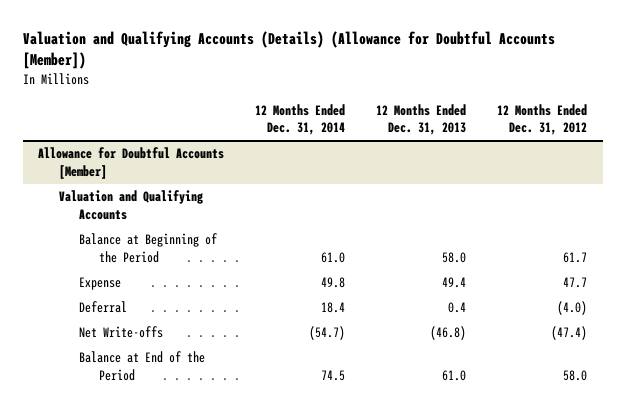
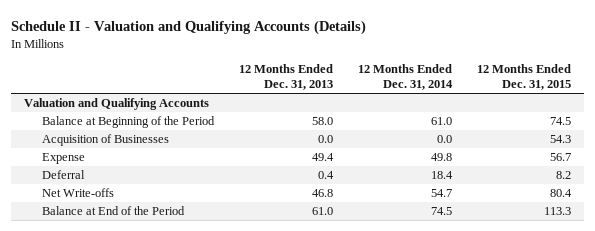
- Valuation and Qualifying Accounts (Details) (Allowance for Doubtful Accounts [Member])
+ Schedule II - Valuation and Qualifying Accounts (Details)
- | 12 Months Ended Dec. 31, 2014 | 12 Months Ended Dec. 31, 2013 | 12 Months Ended Dec. 31, 2012
+ | 12 Months Ended Dec. 31, 2013 | 12 Months Ended Dec. 31, 2014 | 12 Months Ended Dec. 31, 2015
- Allowance for Doubtful Accounts [Member]
+ Acquisition of Businesses | 0.0 | 0.0 | 54.3
- Net Write-offs | (54.7) | (46.8) | (47.4)
+ Net Write-offs | 46.8 | 54.7 | 80.4

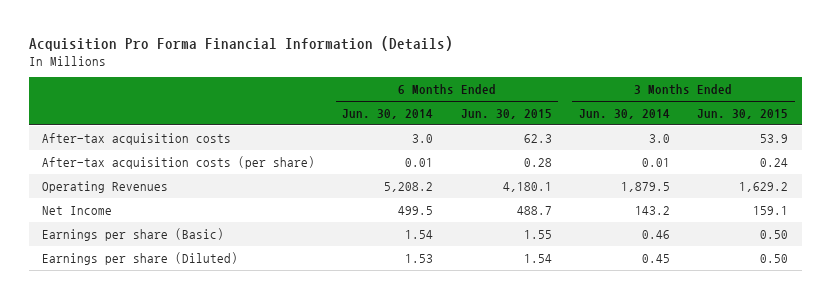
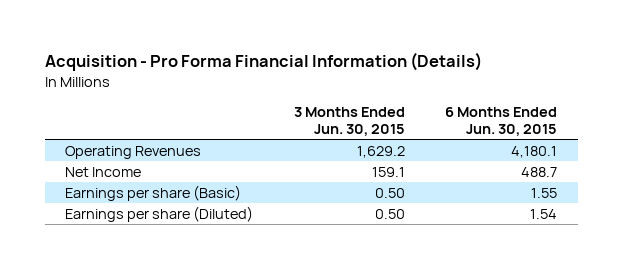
- Acquisition Pro Forma Financial Information (Details)
+ Acquisition - Pro Forma Financial Information (Details)
- | 6 Months Ended Jun. 30, 2014 | 6 Months Ended Jun. 30, 2015 | 3 Months Ended Jun. 30, 2014 | 3 Months Ended Jun. 30, 2015
+ | 3 Months Ended Jun. 30, 2015 | 6 Months Ended Jun. 30, 2015
- After-tax acquisition costs | 3.0 | 62.3 | 3.0 | 53.9
- After-tax acquisition costs (per share) | 0.01 | 0.28 | 0.01 | 0.24

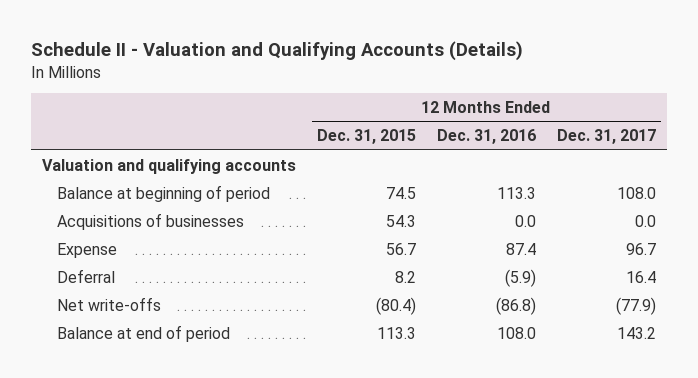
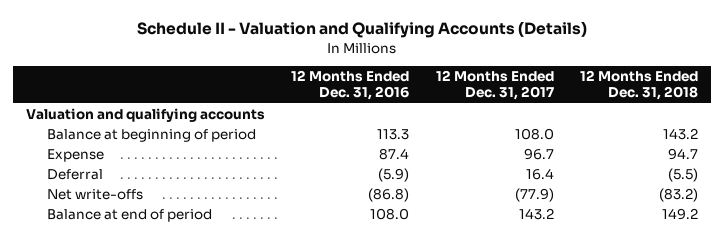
- | 12 Months Ended Dec. 31, 2015 | 12 Months Ended Dec. 31, 2016 | 12 Months Ended Dec. 31, 2017
+ | 12 Months Ended Dec. 31, 2016 | 12 Months Ended Dec. 31, 2017 | 12 Months Ended Dec. 31, 2018
- Acquisitions of businesses | 54.3 | 0.0 | 0.0

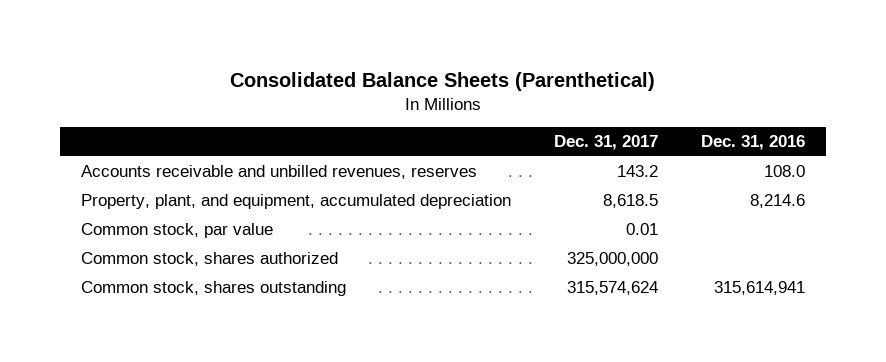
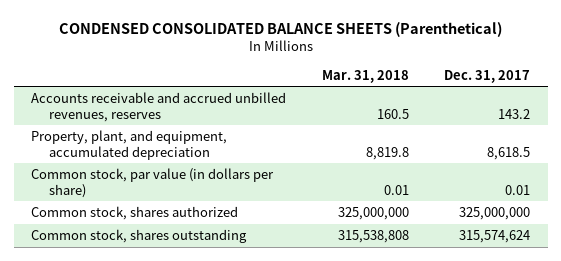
- Consolidated Balance Sheets (Parenthetical)
+ CONDENSED CONSOLIDATED BALANCE SHEETS (Parenthetical)
- | Dec. 31, 2017 | Dec. 31, 2016
+ | Mar. 31, 2018 | Dec. 31, 2017
- Accounts receivable and unbilled revenues, reserves | 143.2 | 108.0
+ Accounts receivable and accrued unbilled revenues, reserves | 160.5 | 143.2
- Common stock, par value | 0.01 |
+ Common stock, par value (in dollars per share) | 0.01 | 0.01

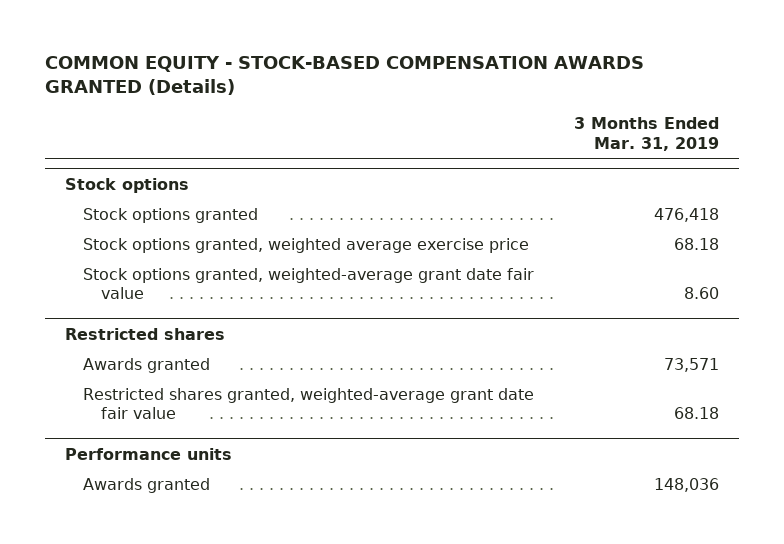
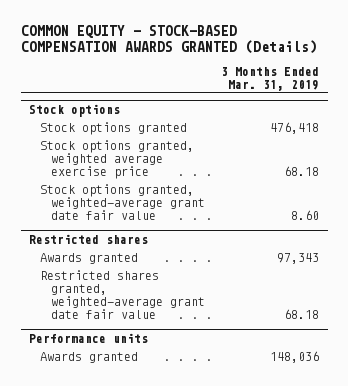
@ Restricted shares
- Awards granted | 73,571
+ Awards granted | 97,343

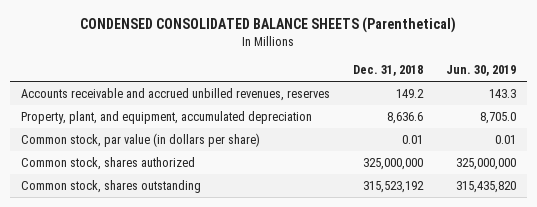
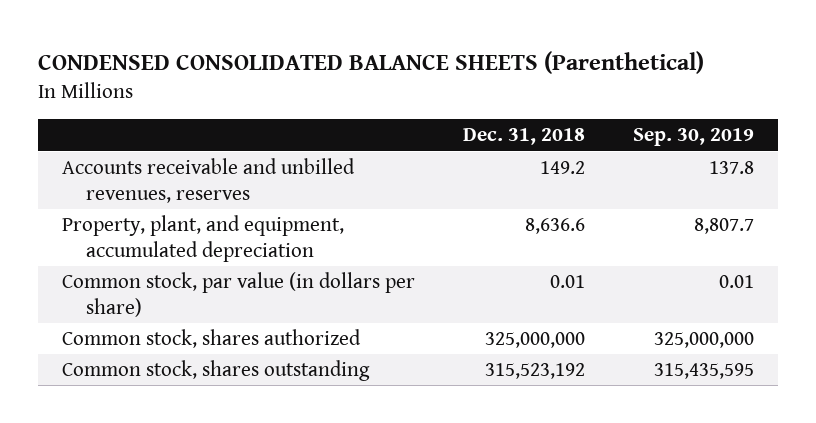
- | Dec. 31, 2018 | Jun. 30, 2019
+ | Dec. 31, 2018 | Sep. 30, 2019
- Accounts receivable and accrued unbilled revenues, reserves | 149.2 | 143.3
+ Accounts receivable and unbilled revenues, reserves | 149.2 | 137.8

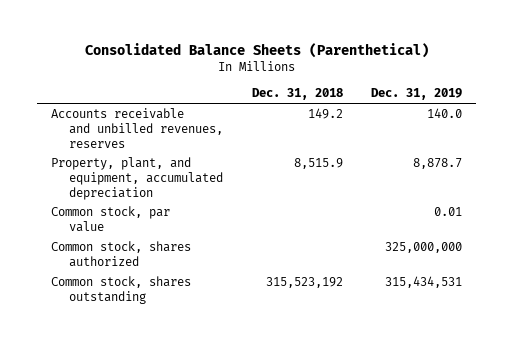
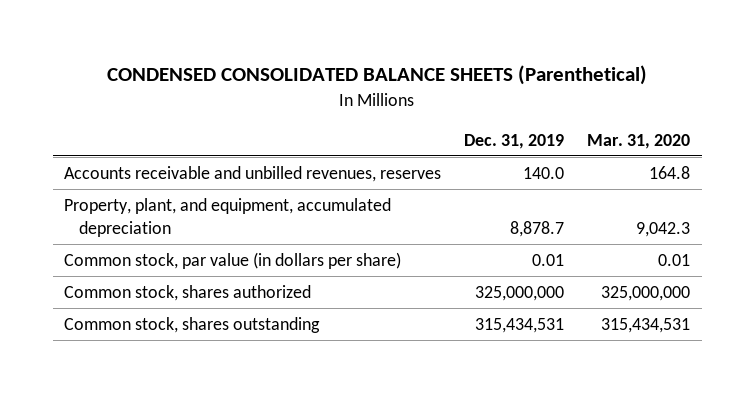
- Consolidated Balance Sheets (Parenthetical)
+ CONDENSED CONSOLIDATED BALANCE SHEETS (Parenthetical)
- | Dec. 31, 2018 | Dec. 31, 2019
+ | Dec. 31, 2019 | Mar. 31, 2020
- Common stock, par value | | 0.01
+ Common stock, par value (in dollars per share) | 0.01 | 0.01

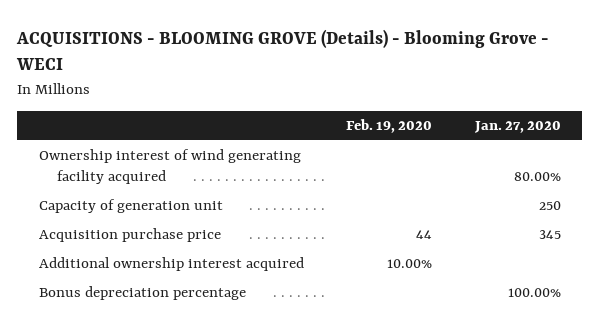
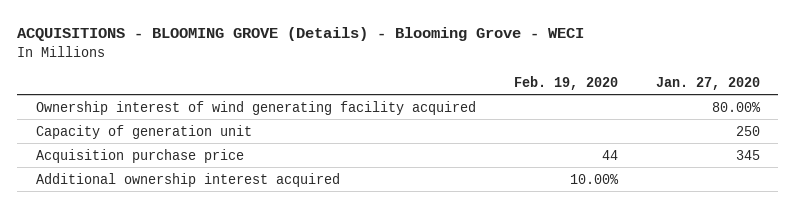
- Bonus depreciation percentage | | 100.00%

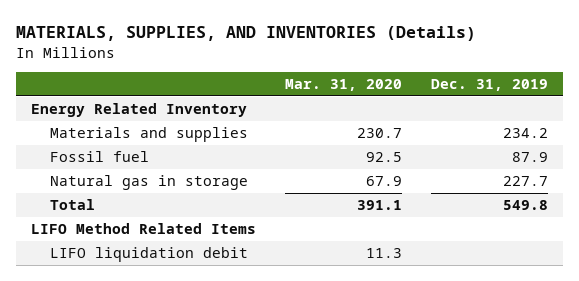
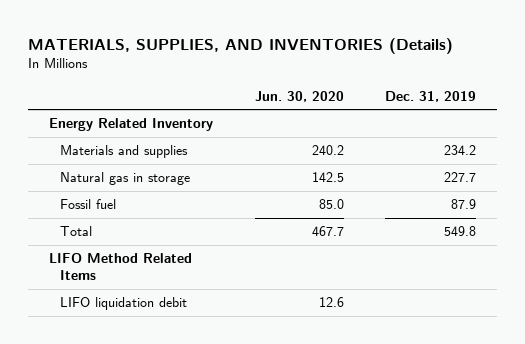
- | Mar. 31, 2020 | Dec. 31, 2019
+ | Jun. 30, 2020 | Dec. 31, 2019
moved down: Fossil fuel | 85.0 | 87.9

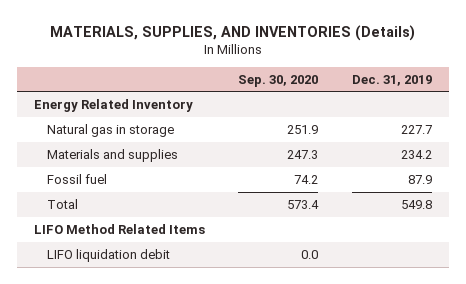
- | Jun. 30, 2020 | Dec. 31, 2019
+ | Sep. 30, 2020 | Dec. 31, 2019
moved down: Materials and supplies | 247.3 | 234.2

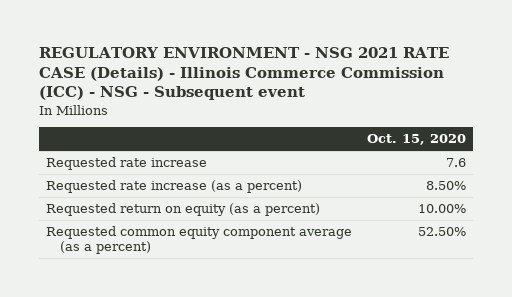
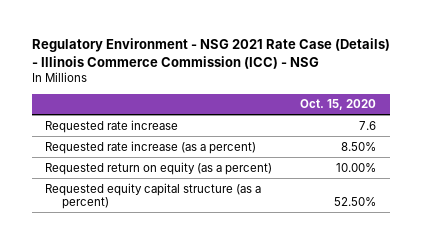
- REGULATORY ENVIRONMENT - NSG 2021 RATE CASE (Details) - Illinois Commerce Commission (ICC) - NSG - Subsequent event
+ Regulatory Environment - NSG 2021 Rate Case (Details) - Illinois Commerce Commission (ICC) - NSG
- Requested common equity component average (as a percent) | 52.50%
+ Requested equity capital structure (as a percent) | 52.50%

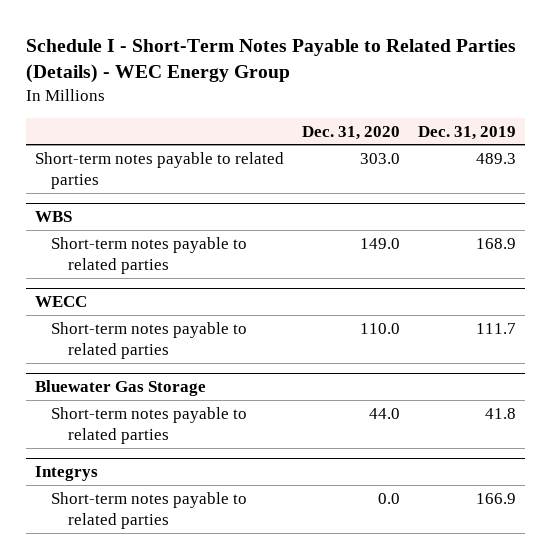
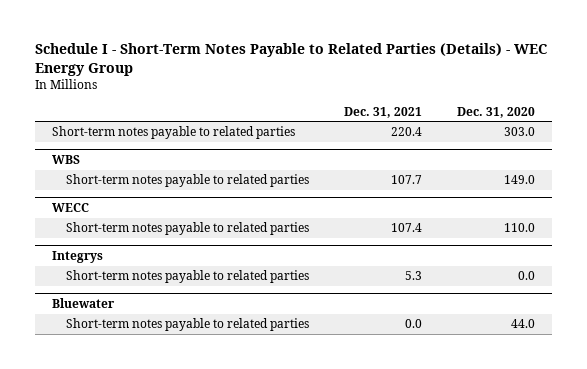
- | Dec. 31, 2020 | Dec. 31, 2019
+ | Dec. 31, 2021 | Dec. 31, 2020
- Bluewater Gas Storage
- Short-term notes payable to related parties | 44.0 | 41.8
+ Bluewater
+ Short-term notes payable to related parties | 0.0 | 44.0

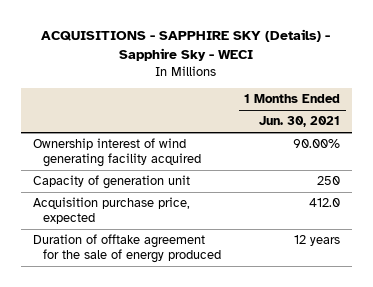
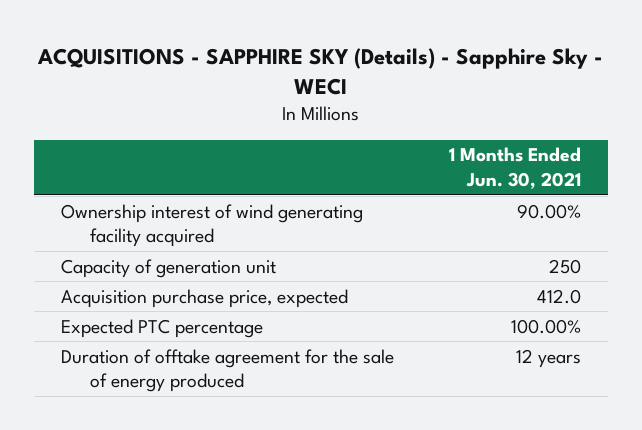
+ Expected PTC percentage | 100.00%

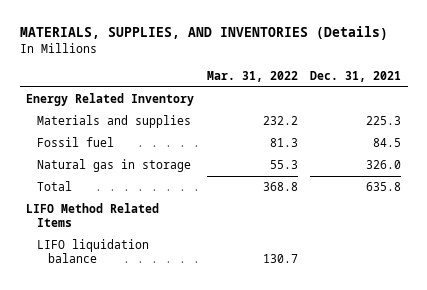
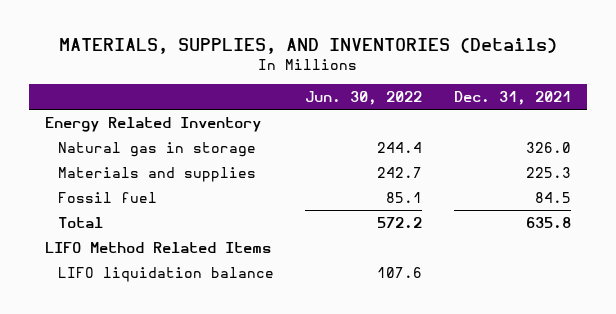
- | Mar. 31, 2022 | Dec. 31, 2021
+ | Jun. 30, 2022 | Dec. 31, 2021
moved up: Natural gas in storage | 244.4 | 326.0

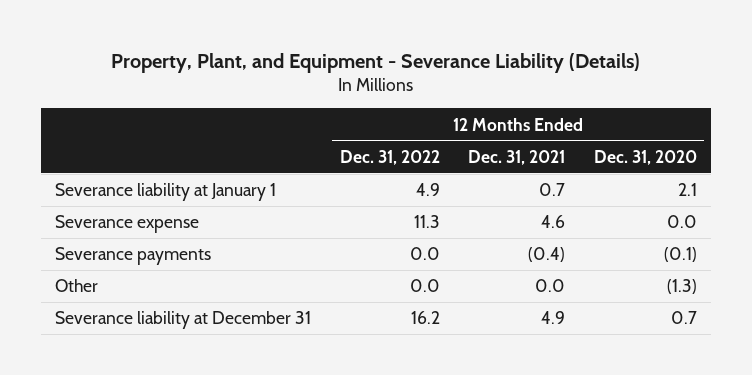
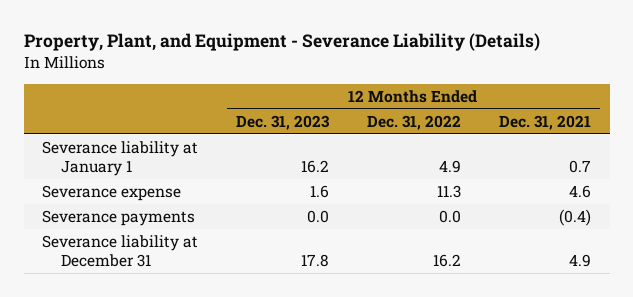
- | 12 Months Ended Dec. 31, 2022 | 12 Months Ended Dec. 31, 2021 | 12 Months Ended Dec. 31, 2020
+ | 12 Months Ended Dec. 31, 2023 | 12 Months Ended Dec. 31, 2022 | 12 Months Ended Dec. 31, 2021
- Other | 0.0 | 0.0 | (1.3)

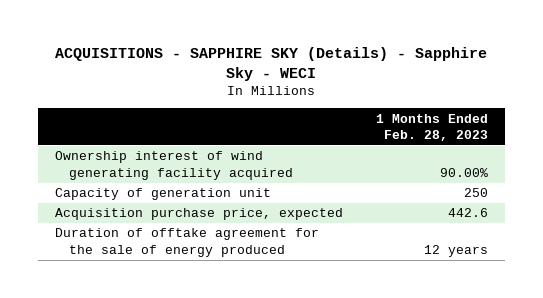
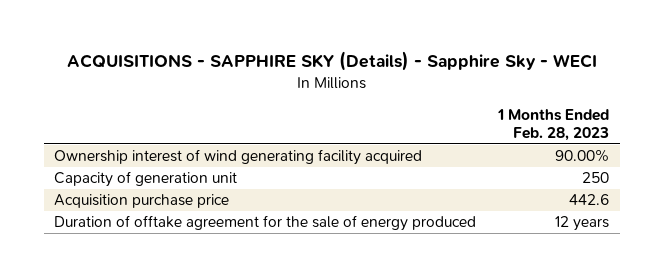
- Acquisition purchase price, expected | 442.6
+ Acquisition purchase price | 442.6

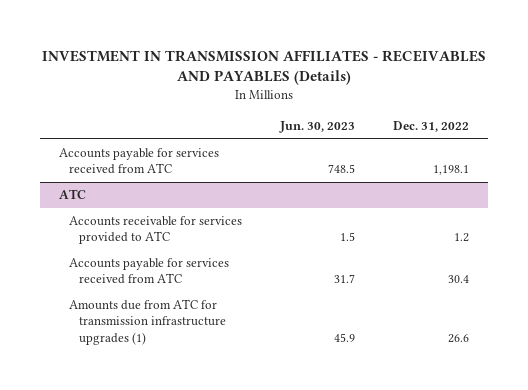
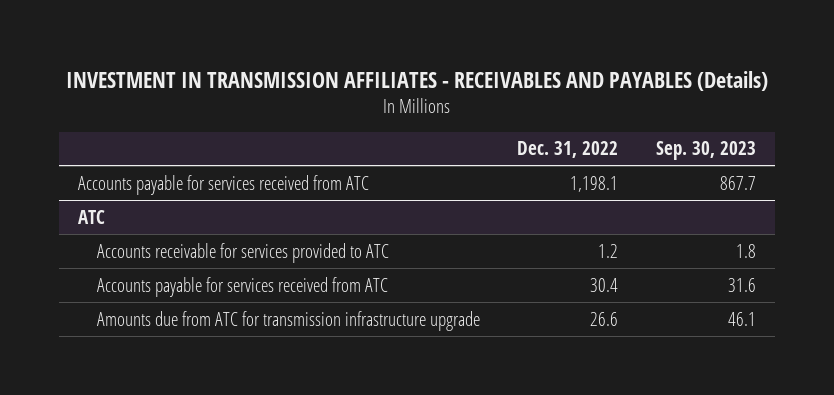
- | Jun. 30, 2023 | Dec. 31, 2022
+ | Dec. 31, 2022 | Sep. 30, 2023
@ ATC
- Amounts due from ATC for transmission infrastructure upgrades (1) | 45.9 | 26.6
+ Amounts due from ATC for transmission infrastructure upgrade | 26.6 | 46.1

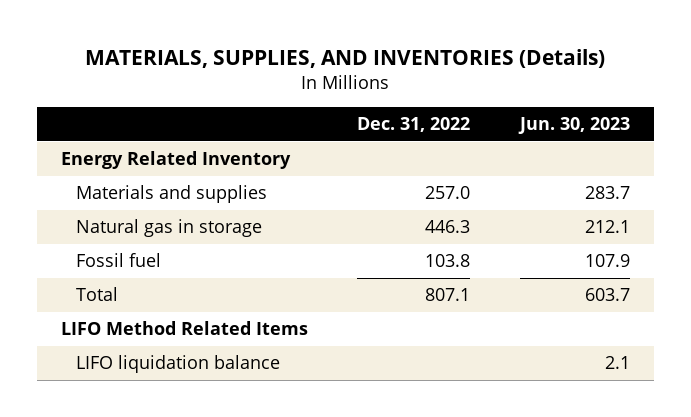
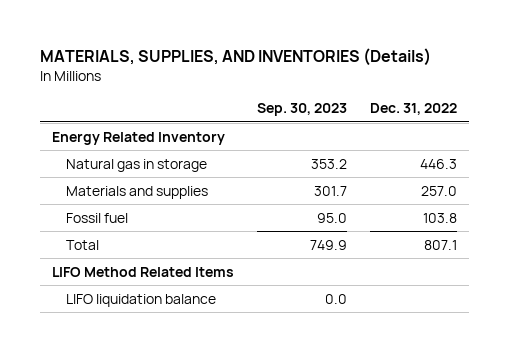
- | Dec. 31, 2022 | Jun. 30, 2023
+ | Sep. 30, 2023 | Dec. 31, 2022
moved down: Materials and supplies | 301.7 | 257.0

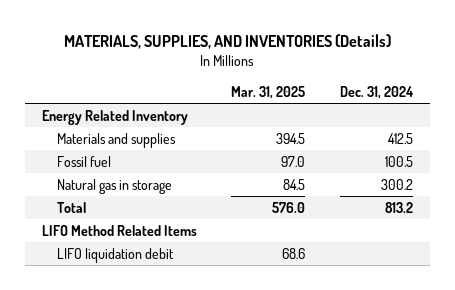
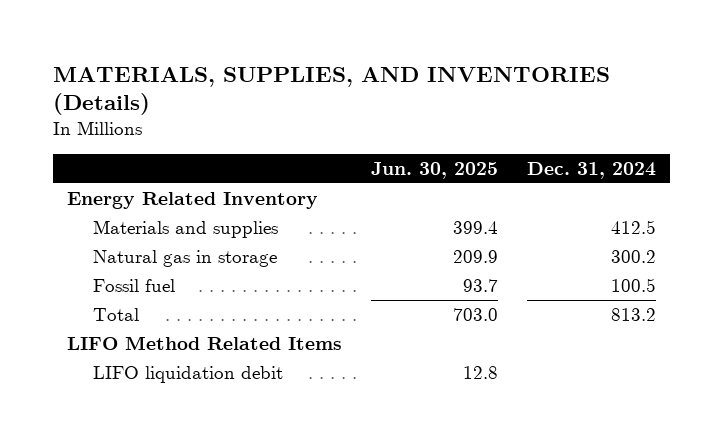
- | Mar. 31, 2025 | Dec. 31, 2024
+ | Jun. 30, 2025 | Dec. 31, 2024
moved down: Fossil fuel | 93.7 | 100.5

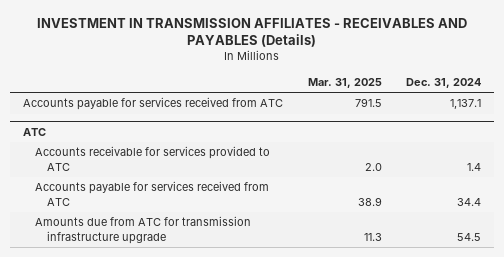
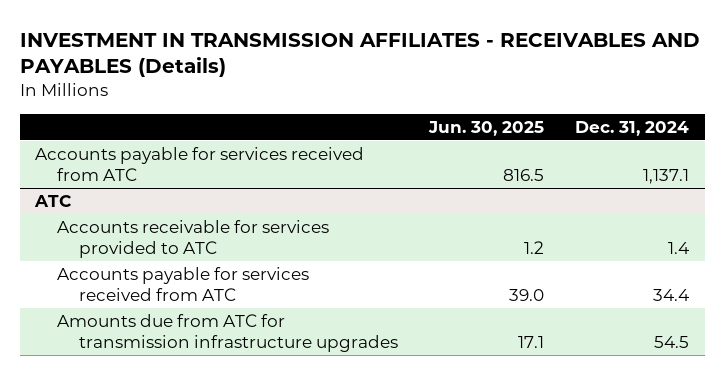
- | Mar. 31, 2025 | Dec. 31, 2024
+ | Jun. 30, 2025 | Dec. 31, 2024
@ ATC
- Amounts due from ATC for transmission infrastructure upgrade | 11.3 | 54.5
+ Amounts due from ATC for transmission infrastructure upgrades | 17.1 | 54.5

